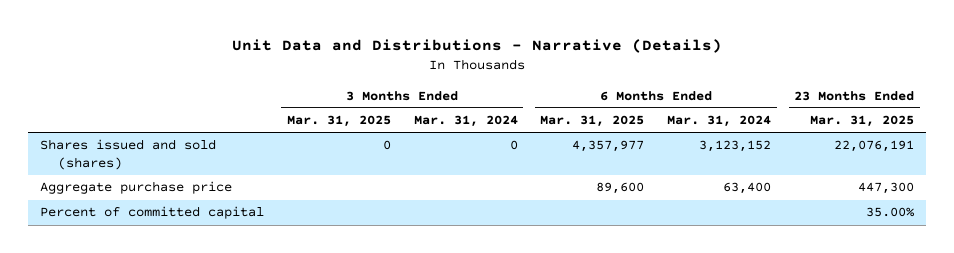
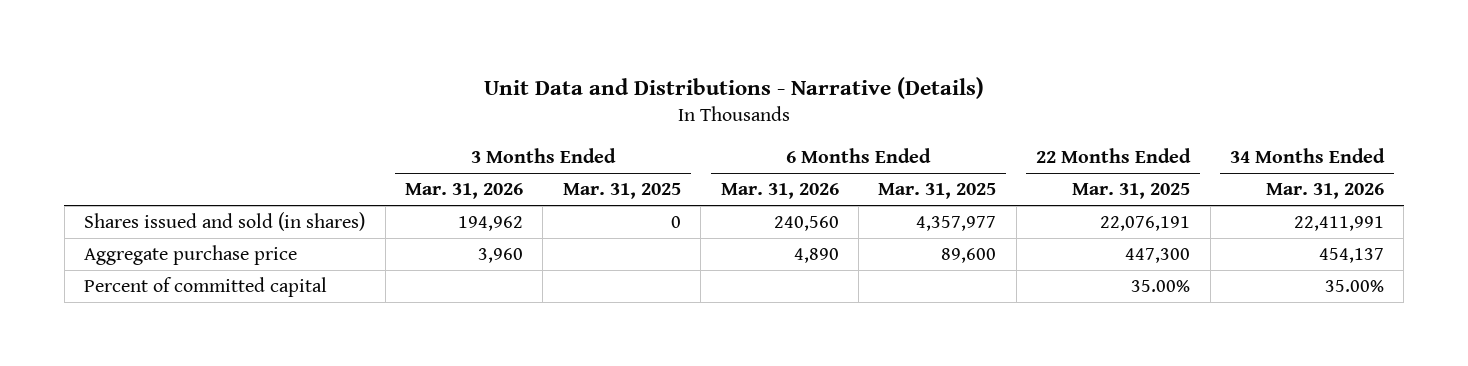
- | 3 Months Ended Mar. 31, 2025 | 3 Months Ended Mar. 31, 2024 | 6 Months Ended Mar. 31, 2025 | 6 Months Ended Mar. 31, 2024 | 23 Months Ended Mar. 31, 2025
+ | 3 Months Ended Mar. 31, 2026 | 3 Months Ended Mar. 31, 2025 | 6 Months Ended Mar. 31, 2026 | 6 Months Ended Mar. 31, 2025 | 22 Months Ended Mar. 31, 2025 | 34 Months Ended Mar. 31, 2026
- Shares issued and sold (shares) | 0 | 0 | 4,357,977 | 3,123,152 | 22,076,191
+ Shares issued and sold (in shares) | 194,962 | 0 | 240,560 | 4,357,977 | 22,076,191 | 22,411,991

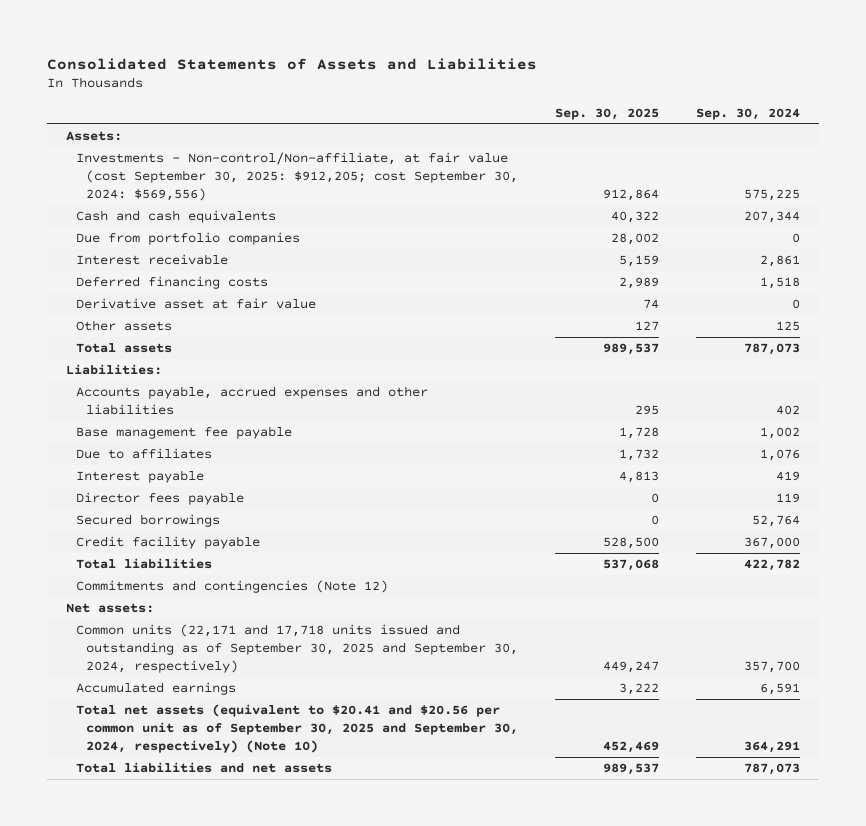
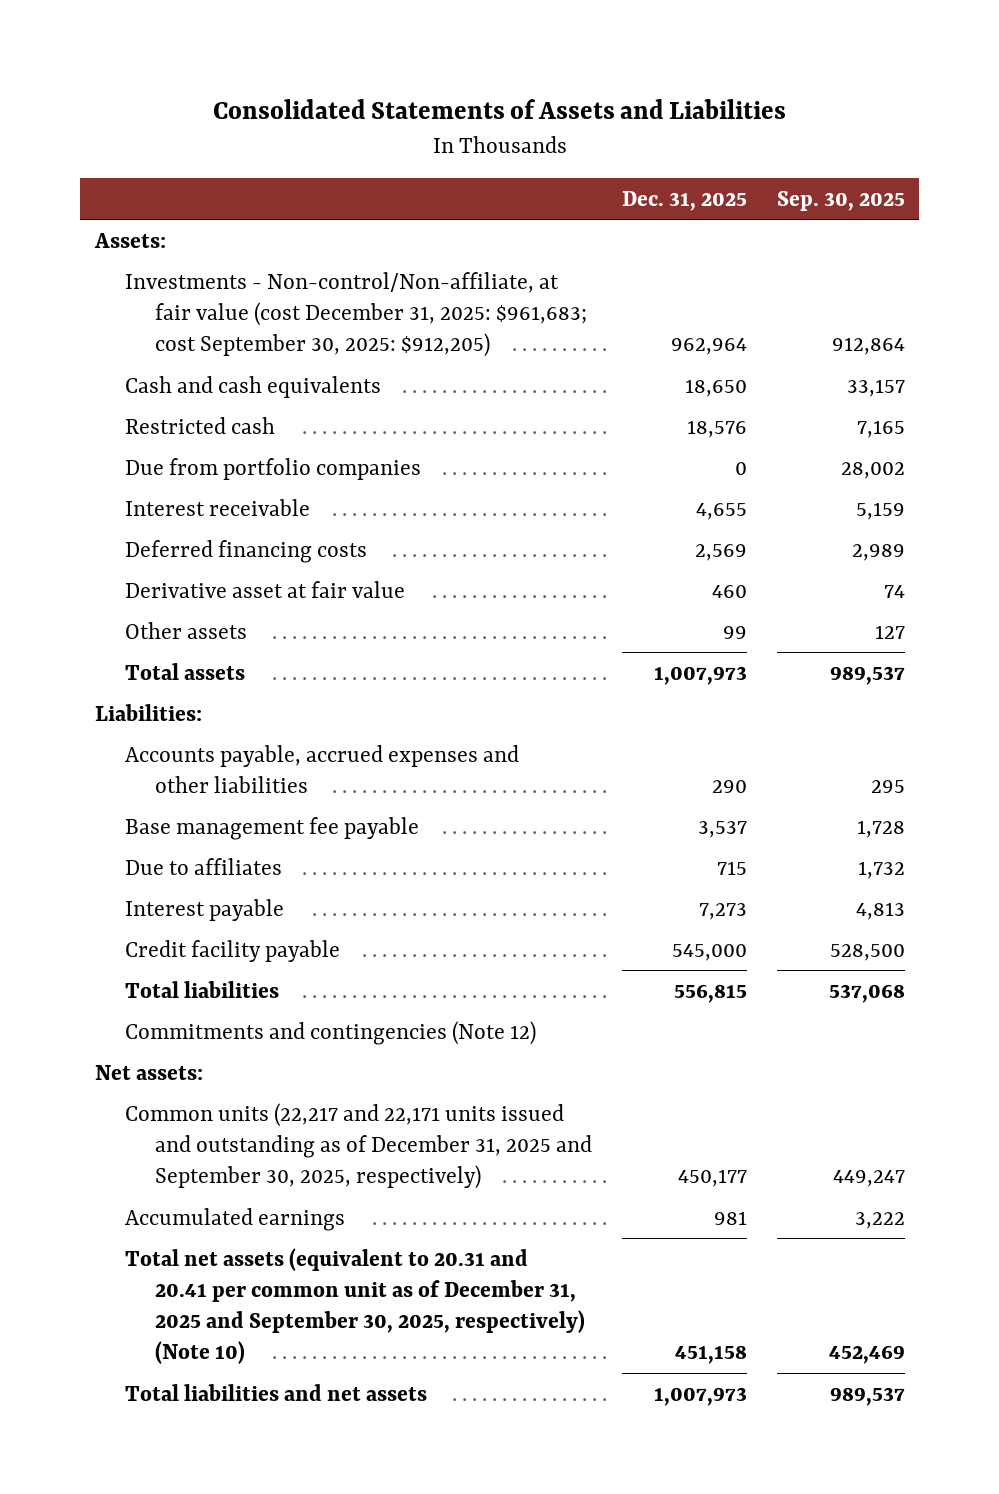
- | Sep. 30, 2025 | Sep. 30, 2024
+ | Dec. 31, 2025 | Sep. 30, 2025
- Investments - Non-control/Non-affiliate, at fair value (cost September 30, 2025: $912,205; cost September 30, 2024: $569,556) | 912,864 | 575,225
- Cash and cash equivalents | 40,322 | 207,344
+ Investments - Non-control/Non-affiliate, at fair value (cost December 31, 2025: $961,683; cost September 30, 2025: $912,205) | 962,964 | 912,864
+ Cash and cash equivalents | 18,650 | 33,157
+ Restricted cash | 18,576 | 7,165
- Director fees payable | 0 | 119
- Secured borrowings | 0 | 52,764
- Common units (22,171 and 17,718 units issued and outstanding as of September 30, 2025 and September 30, 2024, respectively) | 449,247 | 357,700
+ Common units (22,217 and 22,171 units issued and outstanding as of December 31, 2025 and September 30, 2025, respectively) | 450,177 | 449,247
- Total net assets (equivalent to $20.41 and $20.56 per common unit as of September 30, 2025 and September 30, 2024, respectively) (Note 10) | 452,469 | 364,291
+ Total net assets (equivalent to 20.31 and 20.41 per common unit as of December 31, 2025 and September 30, 2025, respectively) (Note 10) | 451,158 | 452,469

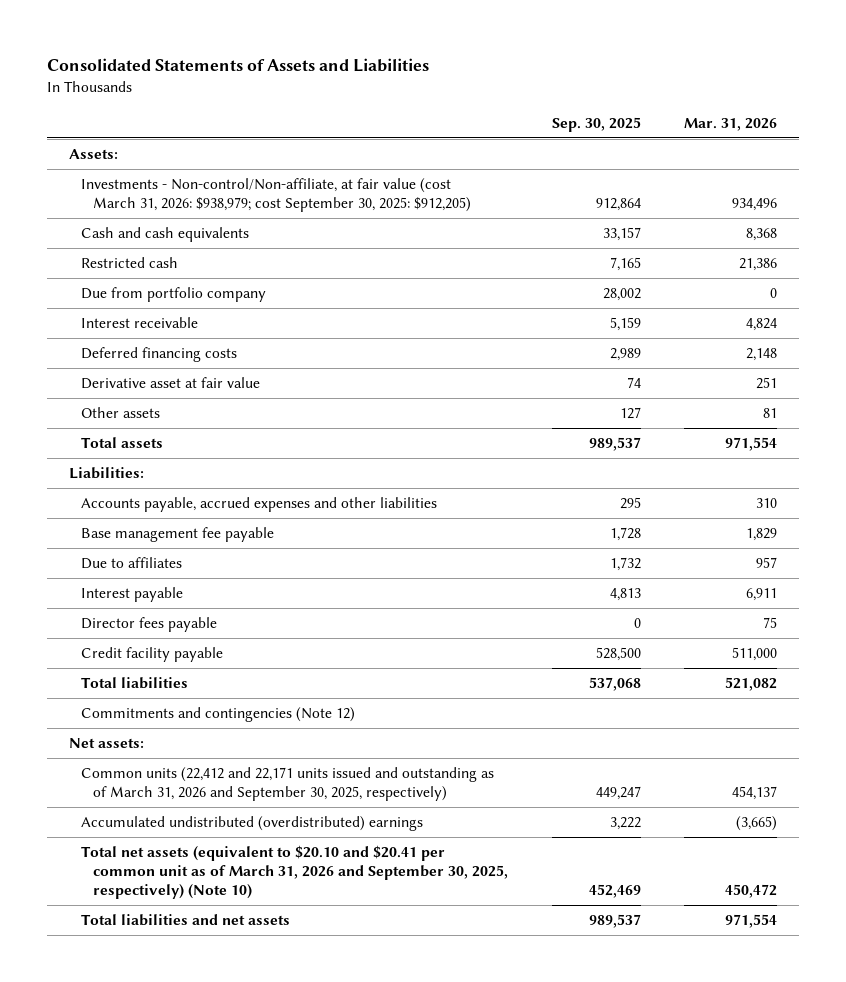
- | Dec. 31, 2025 | Sep. 30, 2025
+ | Sep. 30, 2025 | Mar. 31, 2026
- Investments - Non-control/Non-affiliate, at fair value (cost December 31, 2025: $961,683; cost September 30, 2025: $912,205) | 962,964 | 912,864
+ Investments - Non-control/Non-affiliate, at fair value (cost March 31, 2026: $938,979; cost September 30, 2025: $912,205) | 912,864 | 934,496
- Due from portfolio companies | 0 | 28,002
+ Due from portfolio company | 28,002 | 0
+ Director fees payable | 0 | 75
- Common units (22,217 and 22,171 units issued and outstanding as of December 31, 2025 and September 30, 2025, respectively) | 450,177 | 449,247
- Accumulated earnings | 981 | 3,222
- Total net assets (equivalent to 20.31 and 20.41 per common unit as of December 31, 2025 and September 30, 2025, respectively) (Note 10) | 451,158 | 452,469
+ Common units (22,412 and 22,171 units issued and outstanding as of March 31, 2026 and September 30, 2025, respectively) | 449,247 | 454,137
+ Accumulated undistributed (overdistributed) earnings | 3,222 | (3,665)
+ Total net assets (equivalent to $20.10 and $20.41 per common unit as of March 31, 2026 and September 30, 2025, respectively) (Note 10) | 452,469 | 450,472

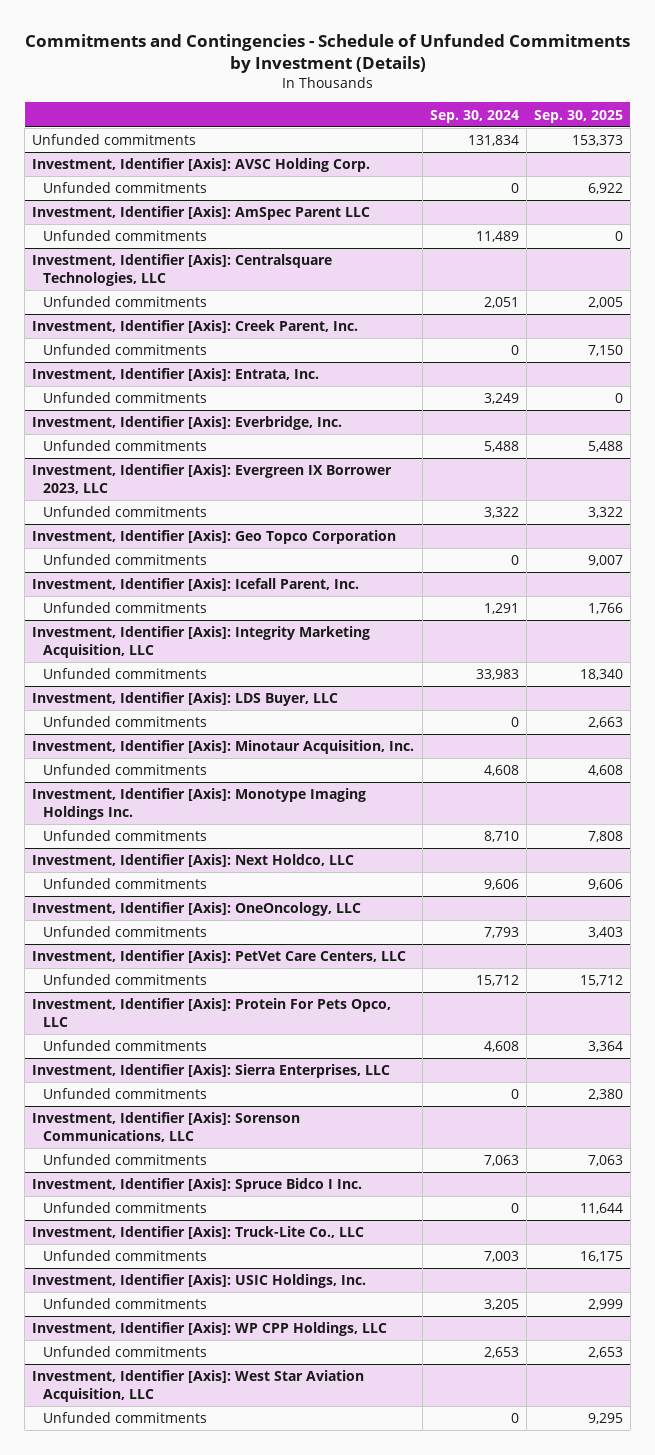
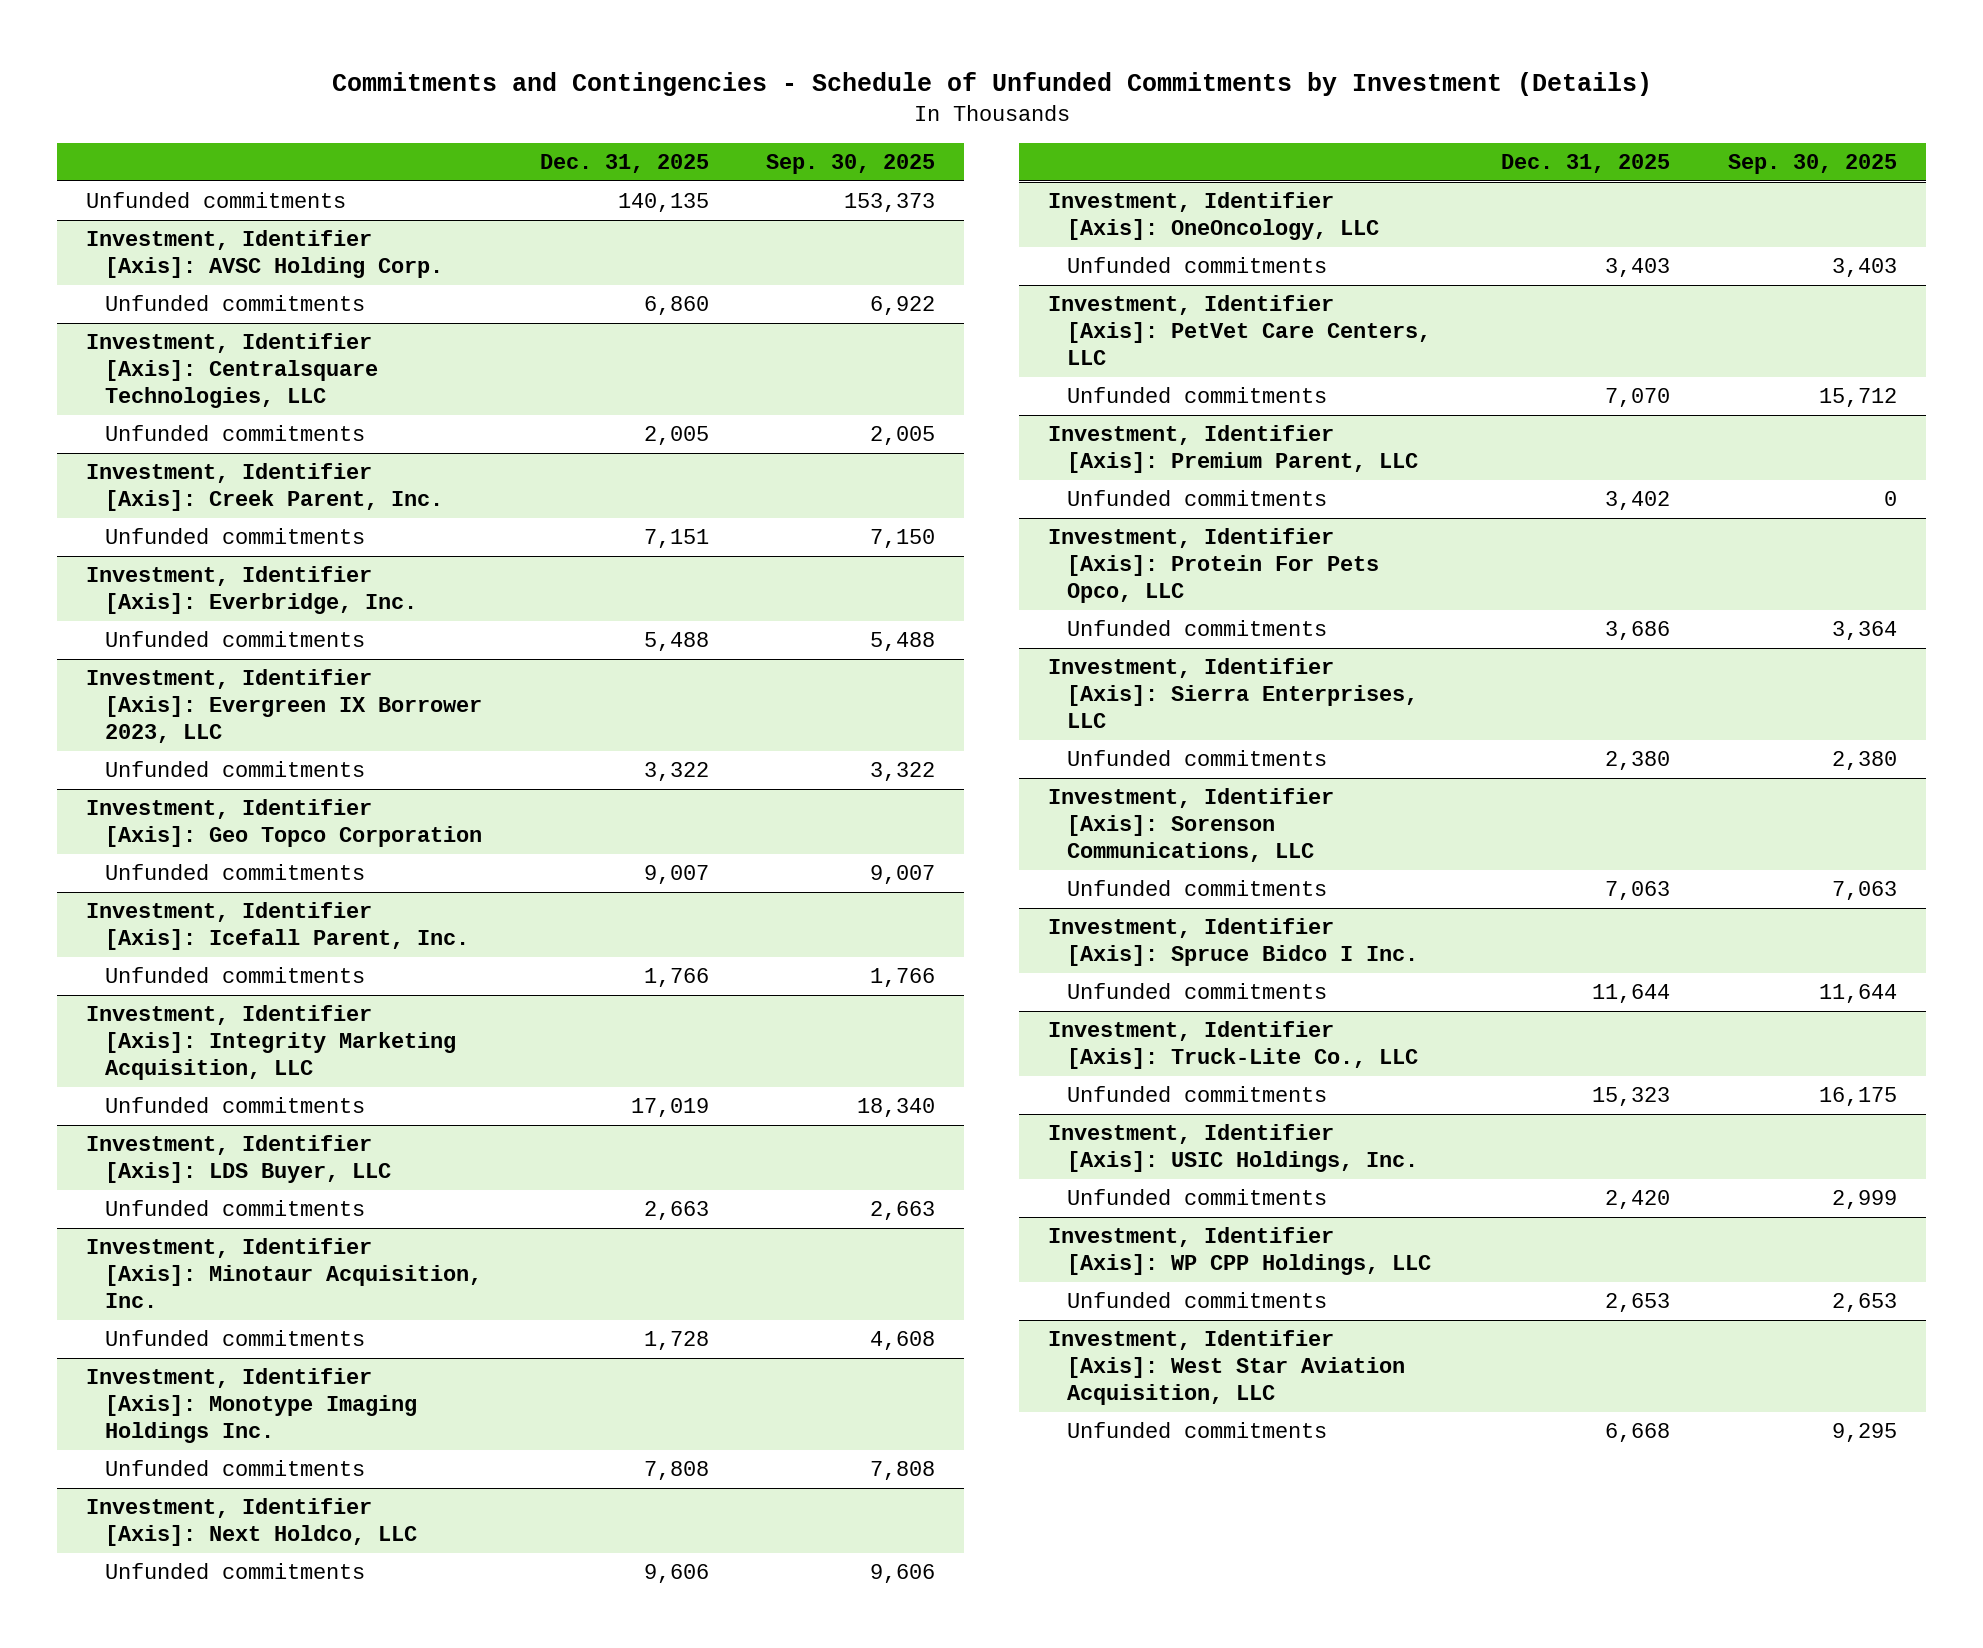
- | Sep. 30, 2024 | Sep. 30, 2025
+ | Dec. 31, 2025 | Sep. 30, 2025
- Investment, Identifier [Axis]: AmSpec Parent LLC
- Unfunded commitments | 11,489 | 0
- Investment, Identifier [Axis]: Entrata, Inc.
- Unfunded commitments | 3,249 | 0
+ Investment, Identifier [Axis]: Premium Parent, LLC
+ Unfunded commitments | 3,402 | 0

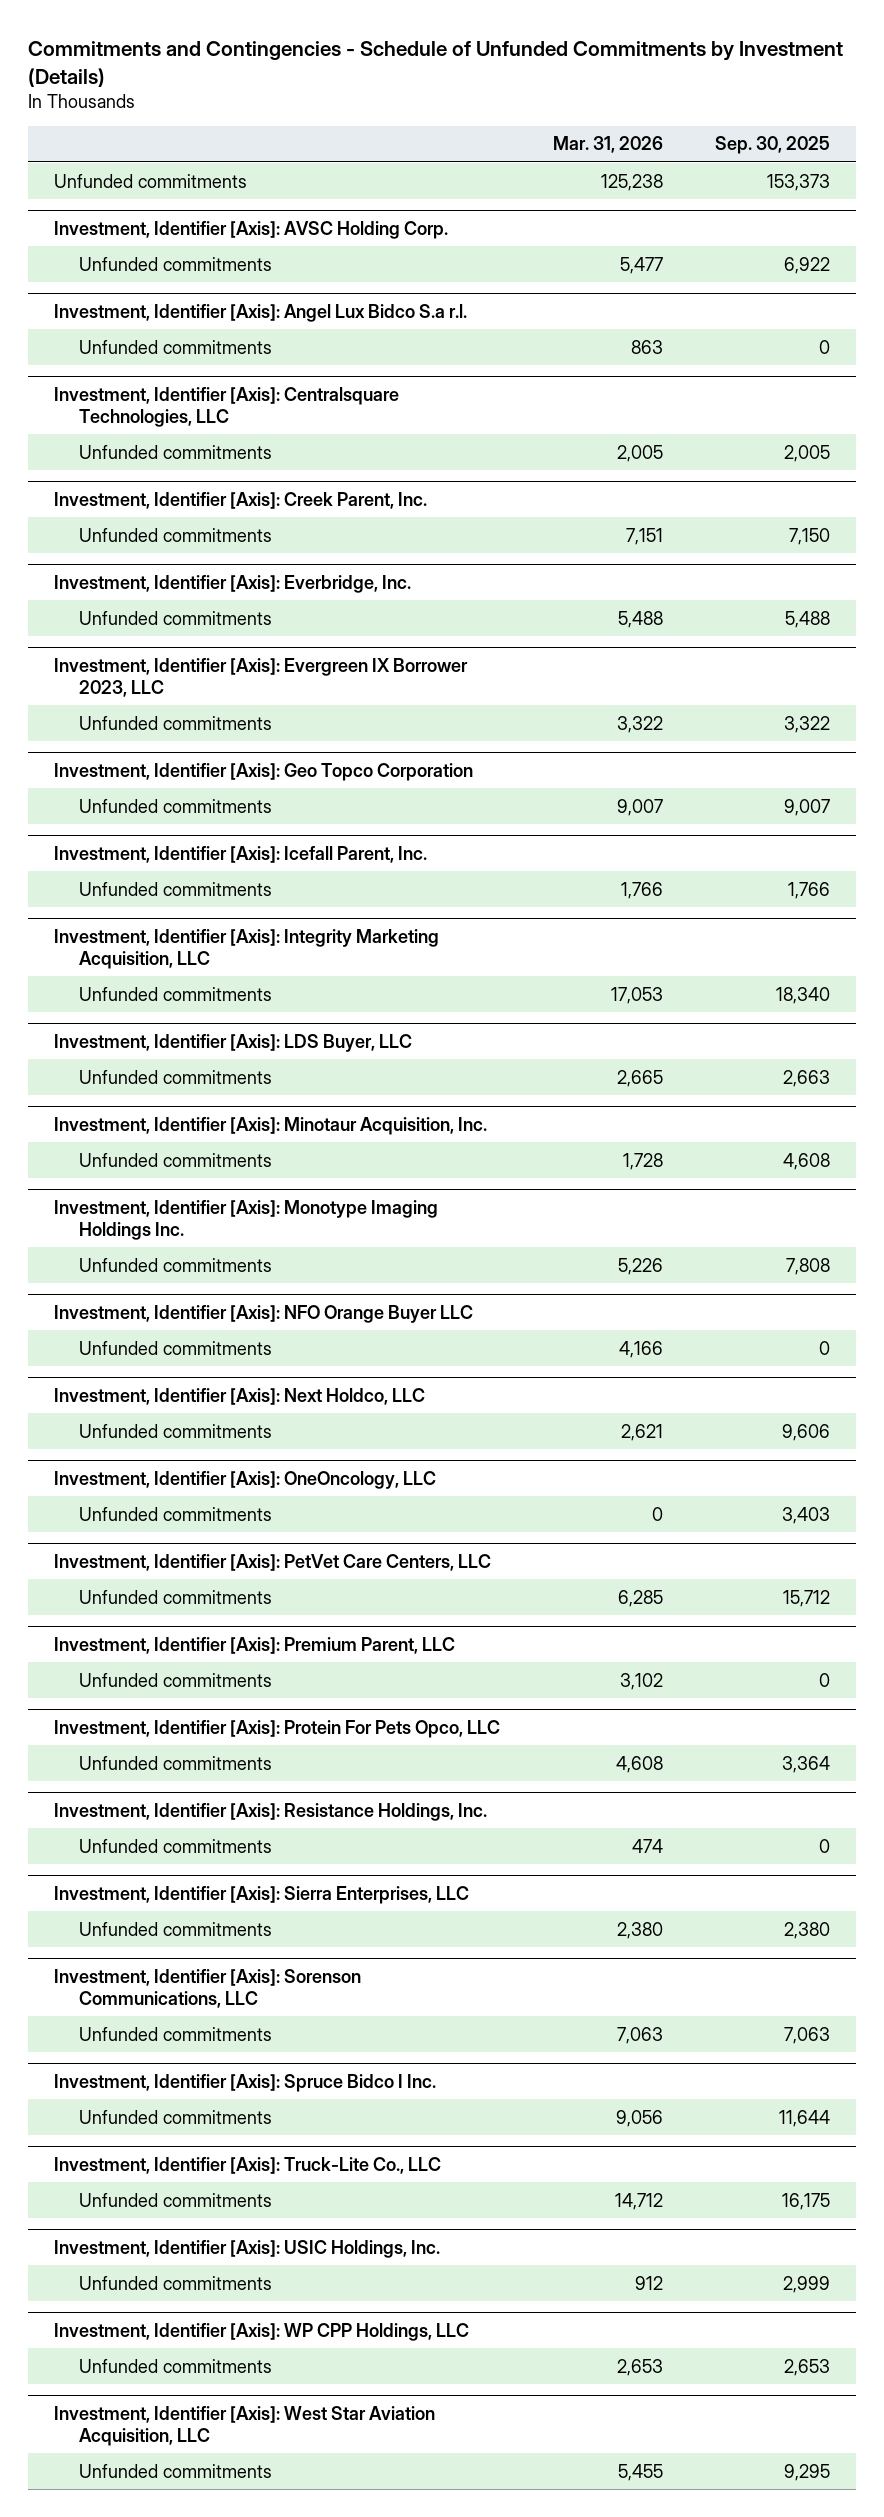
- | Dec. 31, 2025 | Sep. 30, 2025
+ | Mar. 31, 2026 | Sep. 30, 2025
+ Investment, Identifier [Axis]: Angel Lux Bidco S.a r.l.
+ Unfunded commitments | 863 | 0
+ Investment, Identifier [Axis]: NFO Orange Buyer LLC
+ Unfunded commitments | 4,166 | 0
+ Investment, Identifier [Axis]: Resistance Holdings, Inc.
+ Unfunded commitments | 474 | 0

